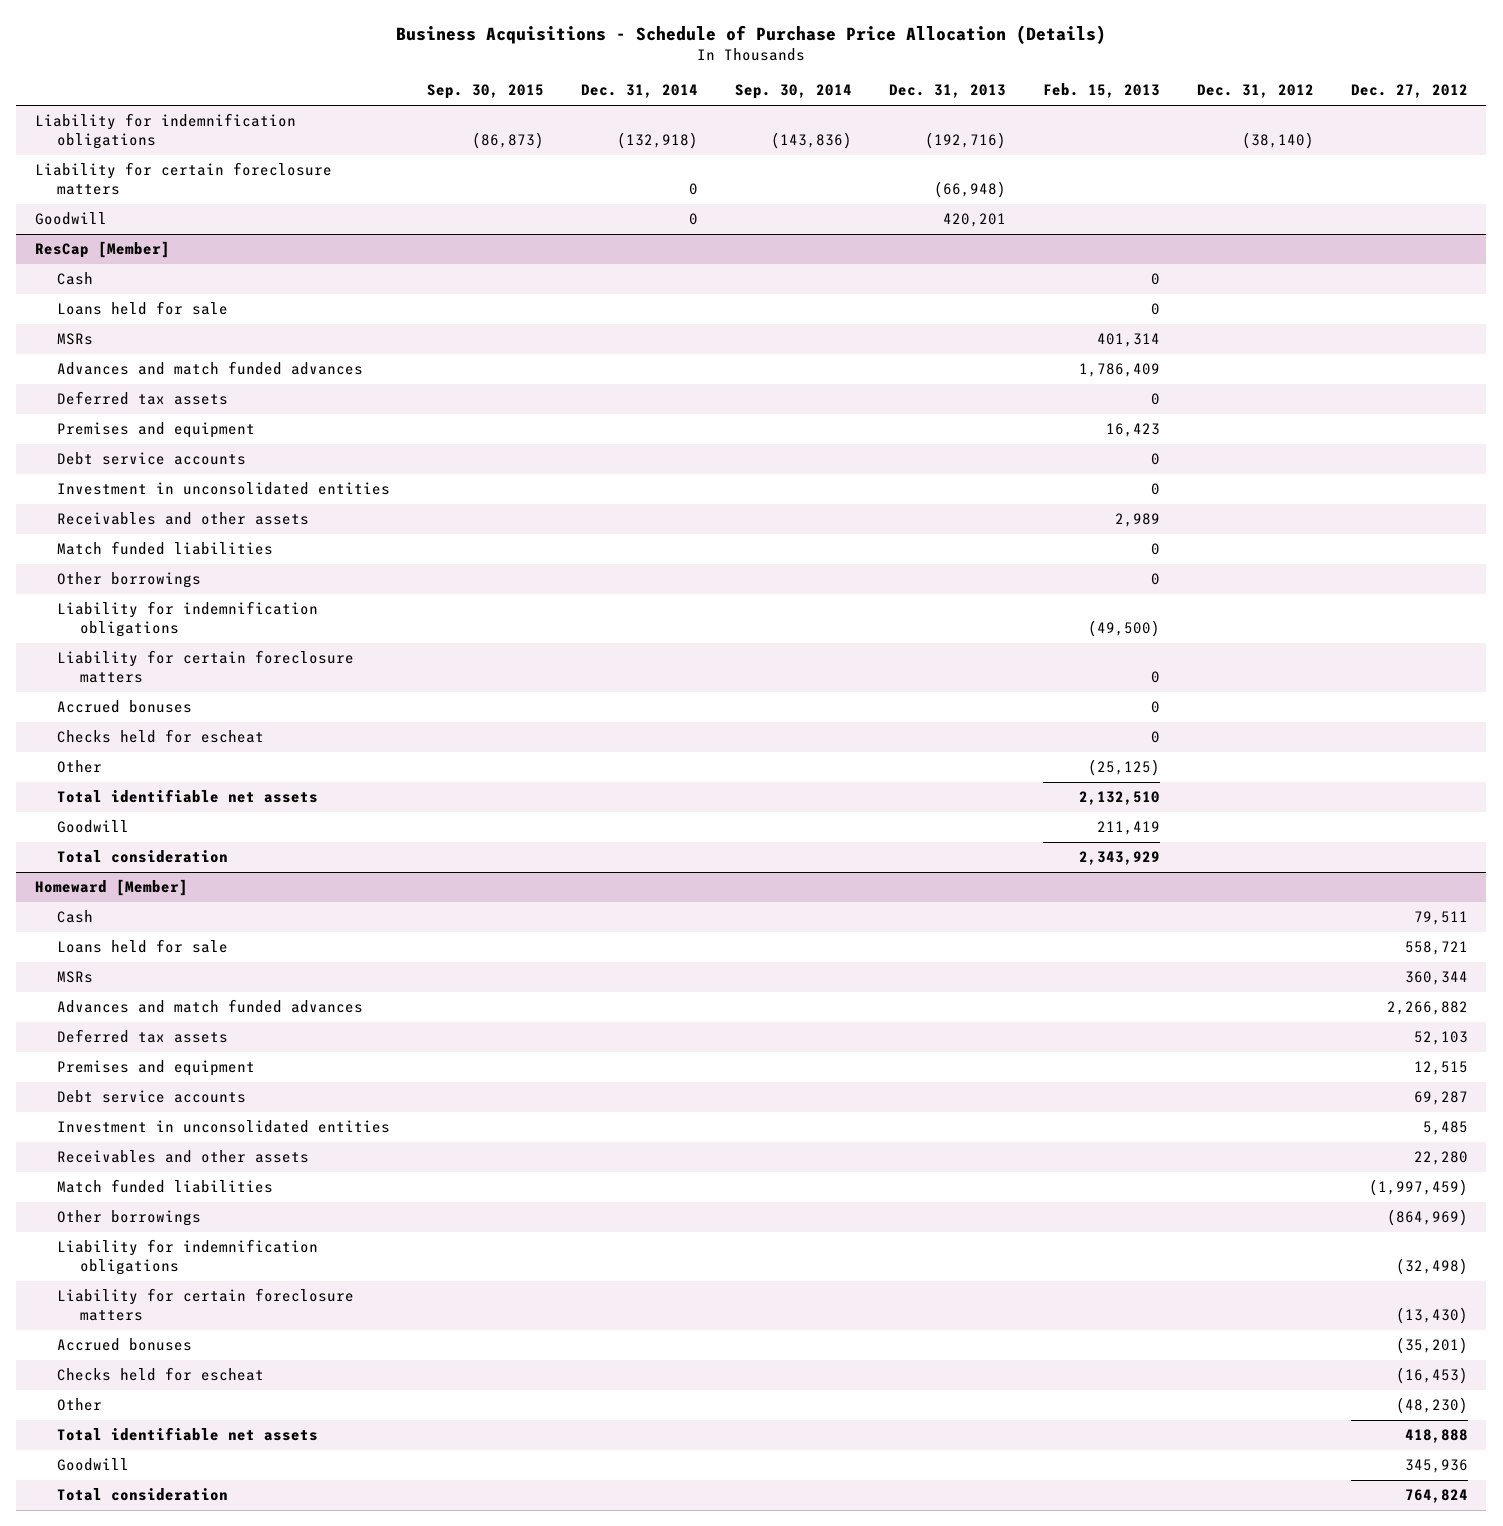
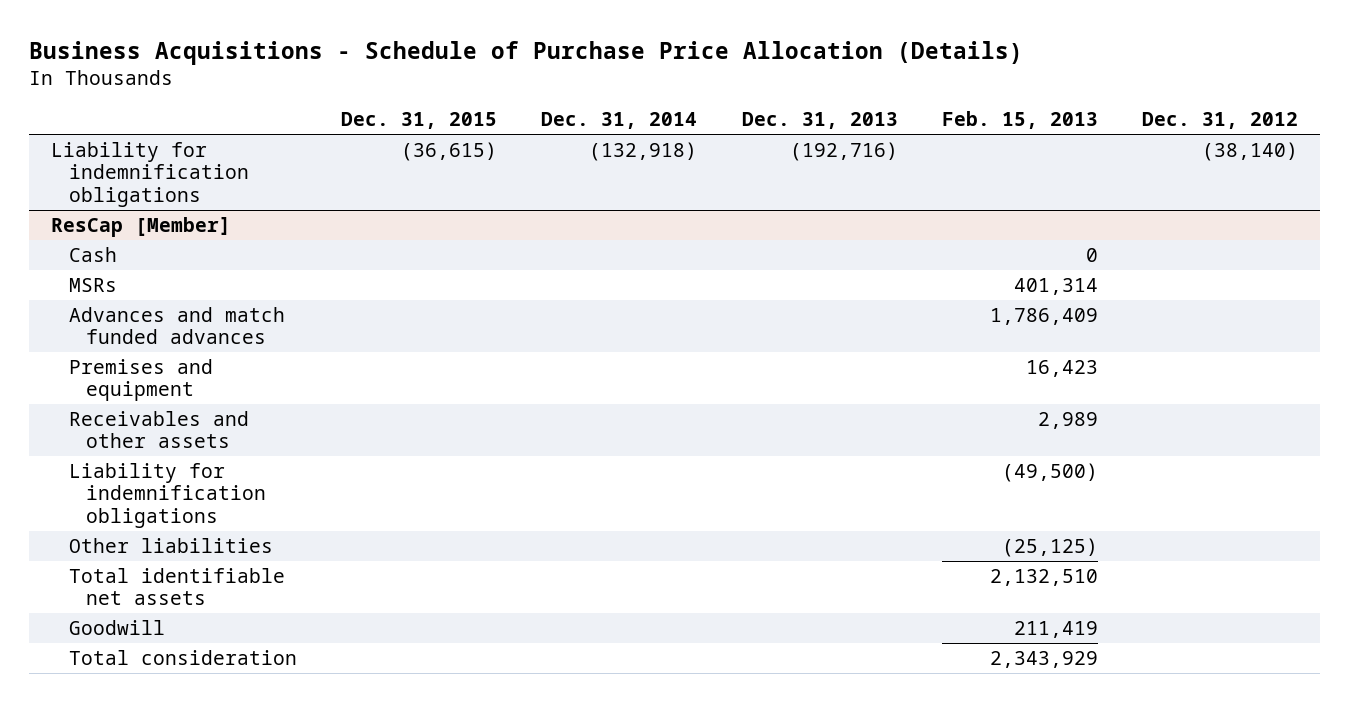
- | Sep. 30, 2015 | Dec. 31, 2014 | Sep. 30, 2014 | Dec. 31, 2013 | Feb. 15, 2013 | Dec. 31, 2012 | Dec. 27, 2012
+ | Dec. 31, 2015 | Dec. 31, 2014 | Dec. 31, 2013 | Feb. 15, 2013 | Dec. 31, 2012
- Liability for certain foreclosure matters | | 0 | | (66,948) | | |
- Goodwill | | 0 | | 420,201 | | |
@ ResCap [Member]
- Loans held for sale | | | | | 0 | |
- Deferred tax assets | | | | | 0 | |
- Debt service accounts | | | | | 0 | |
- Investment in unconsolidated entities | | | | | 0 | |
- Match funded liabilities | | | | | 0 | |
- Other borrowings | | | | | 0 | |
- Liability for certain foreclosure matters | | | | | 0 | |
- Accrued bonuses | | | | | 0 | |
- Checks held for escheat | | | | | 0 | |
- Other | | | | | (25,125) | |
+ Other liabilities | | | | (25,125) |
- Homeward [Member]
- Cash | | | | | | | 79,511
- Loans held for sale | | | | | | | 558,721
- MSRs | | | | | | | 360,344
- Advances and match funded advances | | | | | | | 2,266,882
- Deferred tax assets | | | | | | | 52,103
- Premises and equipment | | | | | | | 12,515
- Debt service accounts | | | | | | | 69,287
- Investment in unconsolidated entities | | | | | | | 5,485
- Receivables and other assets | | | | | | | 22,280
- Match funded liabilities | | | | | | | (1,997,459)
- Other borrowings | | | | | | | (864,969)
- Liability for indemnification obligations | | | | | | | (32,498)
- Liability for certain foreclosure matters | | | | | | | (13,430)
- Accrued bonuses | | | | | | | (35,201)
- Checks held for escheat | | | | | | | (16,453)
- Other | | | | | | | (48,230)
- Total identifiable net assets | | | | | | | 418,888
- Goodwill | | | | | | | 345,936
- Total consideration | | | | | | | 764,824

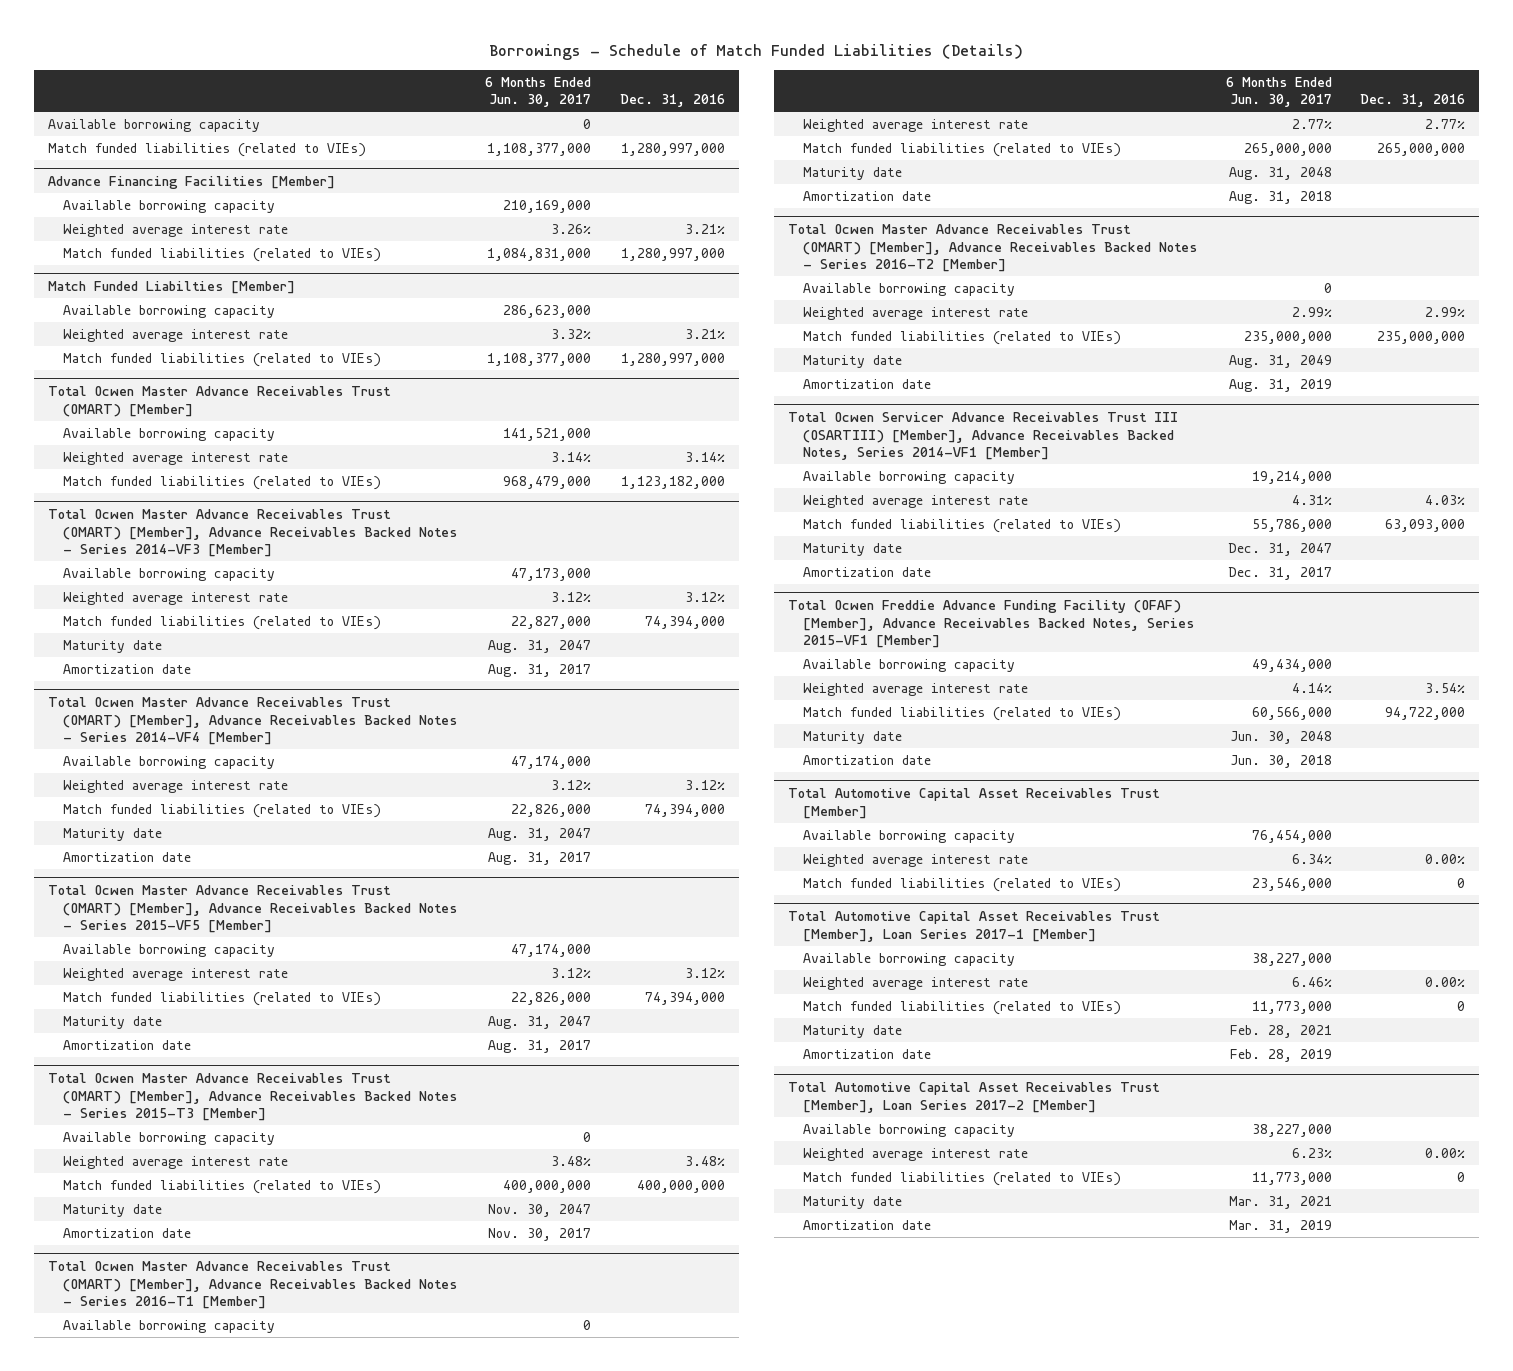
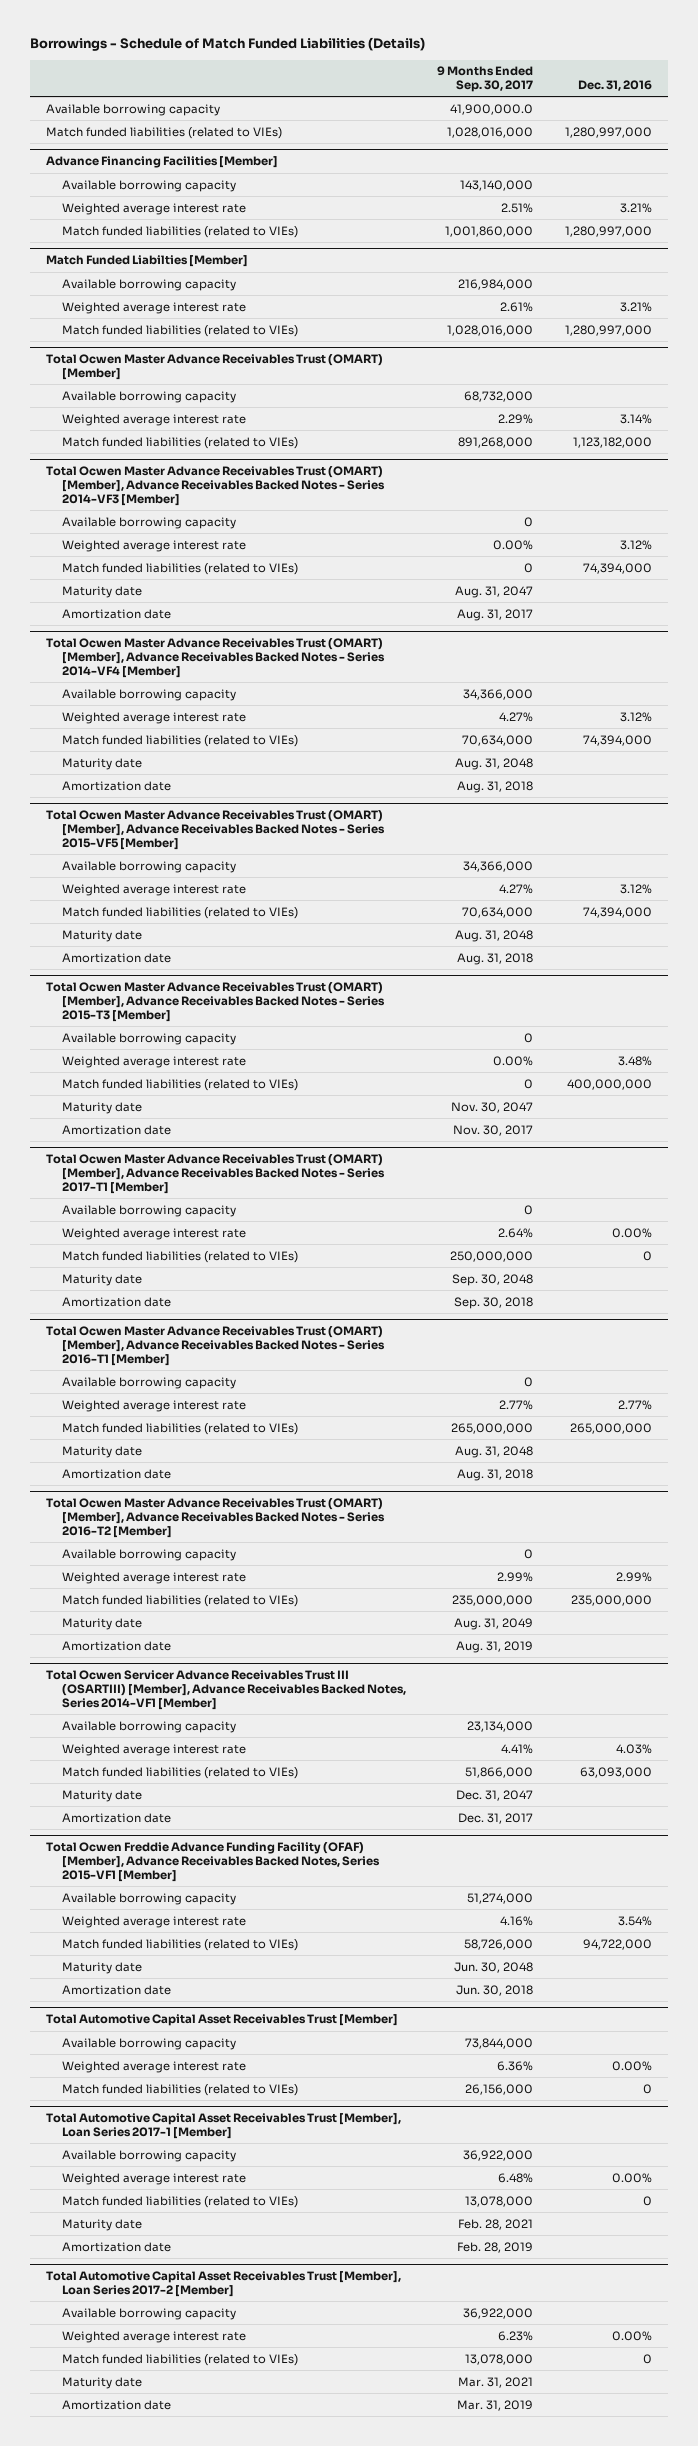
- | 6 Months Ended Jun. 30, 2017 | Dec. 31, 2016
+ | 9 Months Ended Sep. 30, 2017 | Dec. 31, 2016
+ Total Ocwen Master Advance Receivables Trust (OMART) [Member], Advance Receivables Backed Notes - Series 2017-T1 [Member]
+ Available borrowing capacity | 0 |
+ Weighted average interest rate | 2.64% | 0.00%
+ Match funded liabilities (related to VIEs) | 250,000,000 | 0
+ Maturity date | Sep. 30, 2048 |
+ Amortization date | Sep. 30, 2018 |

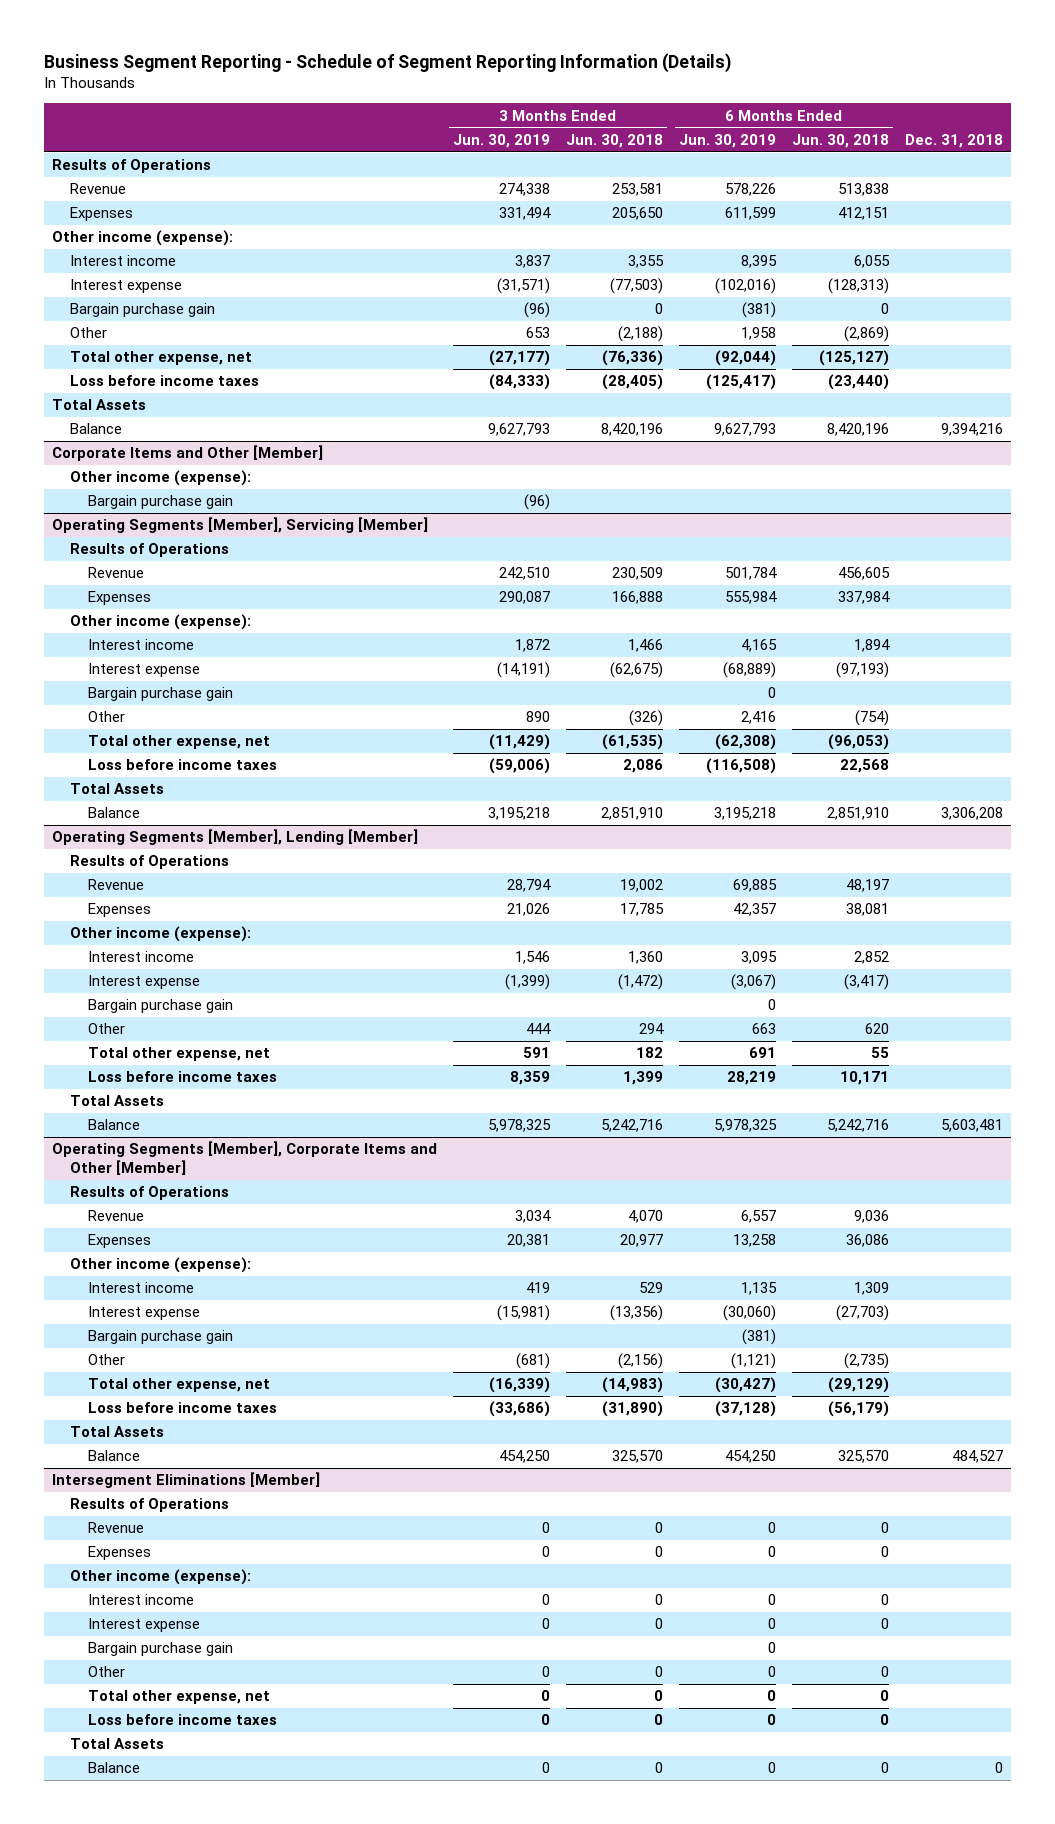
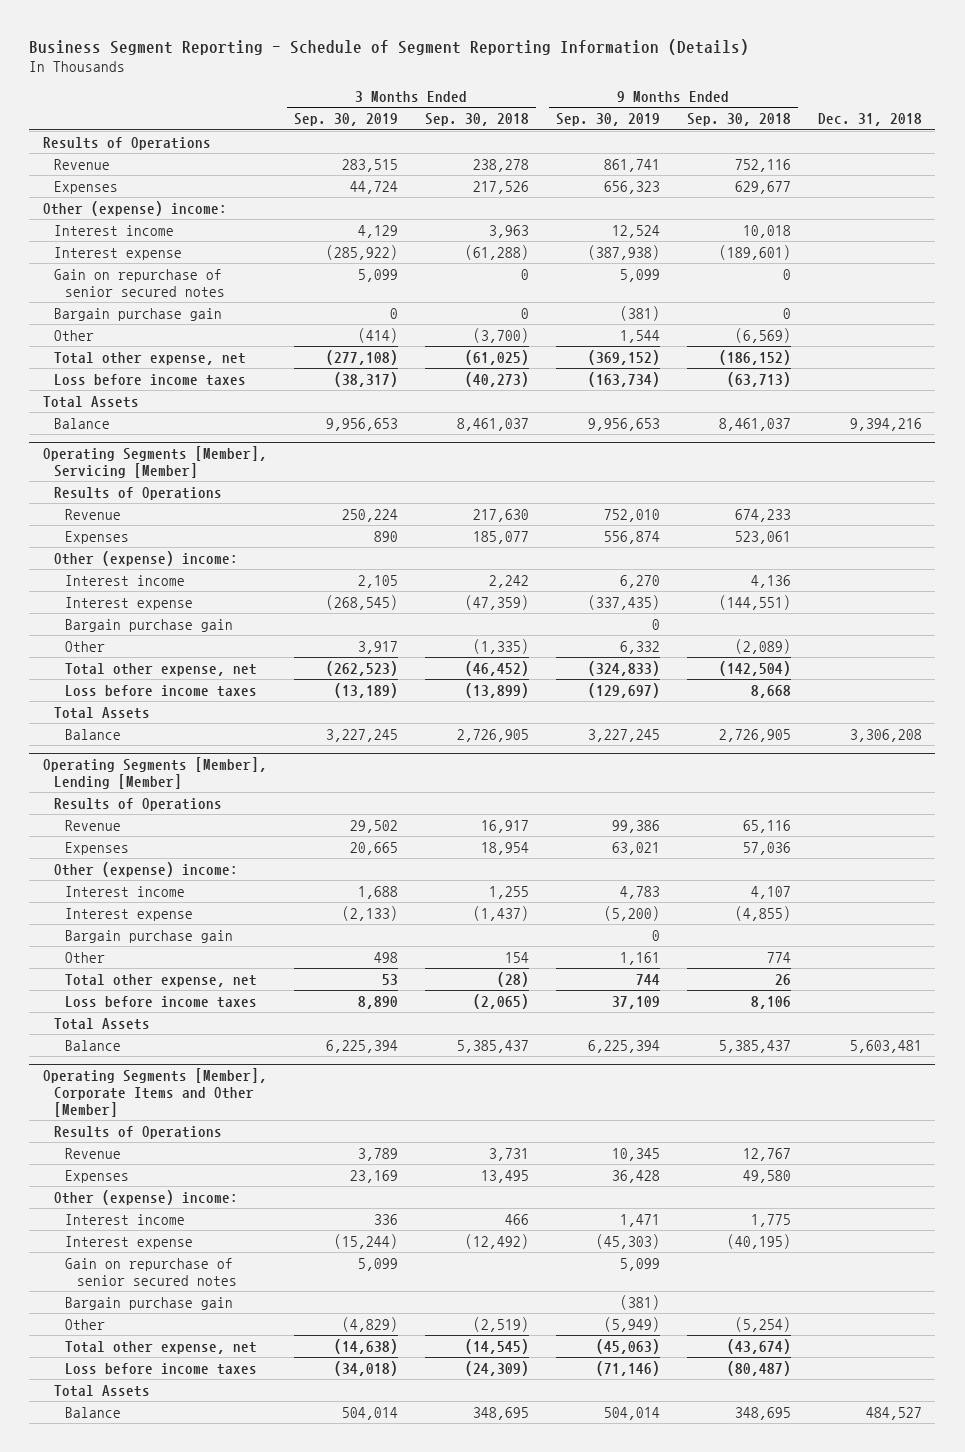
- | 3 Months Ended Jun. 30, 2019 | 3 Months Ended Jun. 30, 2018 | 6 Months Ended Jun. 30, 2019 | 6 Months Ended Jun. 30, 2018 | Dec. 31, 2018
+ | 3 Months Ended Sep. 30, 2019 | 3 Months Ended Sep. 30, 2018 | 9 Months Ended Sep. 30, 2019 | 9 Months Ended Sep. 30, 2018 | Dec. 31, 2018
- Other income (expense):
+ Other (expense) income:
+ Gain on repurchase of senior secured notes | 5,099 | 0 | 5,099 | 0 |
- Corporate Items and Other [Member]
- Other income (expense):
- Bargain purchase gain | (96) | | | |
@ Operating Segments [Member], Servicing [Member]
- Other income (expense):
+ Other (expense) income:
@ Operating Segments [Member], Lending [Member]
- Other income (expense):
+ Other (expense) income:
@ Operating Segments [Member], Corporate Items and Other [Member]
- Other income (expense):
+ Other (expense) income:
+ Gain on repurchase of senior secured notes | 5,099 | | 5,099 | |
- Intersegment Eliminations [Member]
- Results of Operations
- Revenue | 0 | 0 | 0 | 0 |
- Expenses | 0 | 0 | 0 | 0 |
- Other income (expense):
- Interest income | 0 | 0 | 0 | 0 |
- Interest expense | 0 | 0 | 0 | 0 |
- Bargain purchase gain | | | 0 | |
- Other | 0 | 0 | 0 | 0 |
- Total other expense, net | 0 | 0 | 0 | 0 |
- Loss before income taxes | 0 | 0 | 0 | 0 |
- Total Assets
- Balance | 0 | 0 | 0 | 0 | 0

